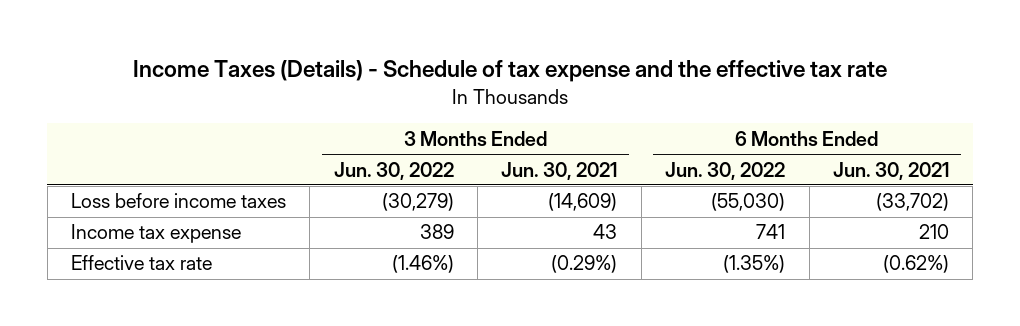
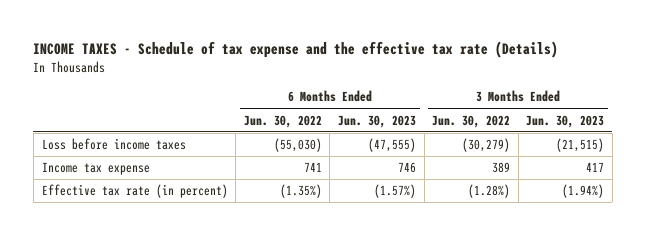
- Income Taxes (Details) - Schedule of tax expense and the effective tax rate
+ INCOME TAXES - Schedule of tax expense and the effective tax rate (Details)
- | 3 Months Ended Jun. 30, 2022 | 3 Months Ended Jun. 30, 2021 | 6 Months Ended Jun. 30, 2022 | 6 Months Ended Jun. 30, 2021
+ | 6 Months Ended Jun. 30, 2022 | 6 Months Ended Jun. 30, 2023 | 3 Months Ended Jun. 30, 2022 | 3 Months Ended Jun. 30, 2023
- Effective tax rate | (1.46%) | (0.29%) | (1.35%) | (0.62%)
+ Effective tax rate (in percent) | (1.35%) | (1.57%) | (1.28%) | (1.94%)

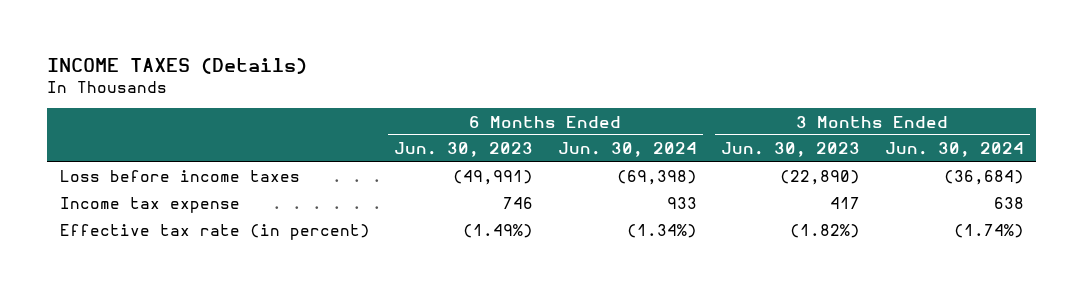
- INCOME TAXES - Schedule of tax expense and the effective tax rate (Details)
+ INCOME TAXES (Details)
- | 6 Months Ended Jun. 30, 2022 | 6 Months Ended Jun. 30, 2023 | 3 Months Ended Jun. 30, 2022 | 3 Months Ended Jun. 30, 2023
+ | 6 Months Ended Jun. 30, 2023 | 6 Months Ended Jun. 30, 2024 | 3 Months Ended Jun. 30, 2023 | 3 Months Ended Jun. 30, 2024
- Loss before income taxes | (55,030) | (47,555) | (30,279) | (21,515)
+ Loss before income taxes | (49,991) | (69,398) | (22,890) | (36,684)
- Effective tax rate (in percent) | (1.35%) | (1.57%) | (1.28%) | (1.94%)
+ Effective tax rate (in percent) | (1.49%) | (1.34%) | (1.82%) | (1.74%)

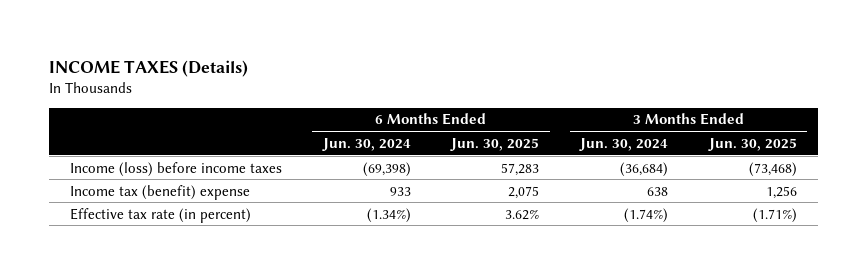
- | 6 Months Ended Jun. 30, 2023 | 6 Months Ended Jun. 30, 2024 | 3 Months Ended Jun. 30, 2023 | 3 Months Ended Jun. 30, 2024
+ | 6 Months Ended Jun. 30, 2024 | 6 Months Ended Jun. 30, 2025 | 3 Months Ended Jun. 30, 2024 | 3 Months Ended Jun. 30, 2025
- Loss before income taxes | (49,991) | (69,398) | (22,890) | (36,684)
- Income tax expense | 746 | 933 | 417 | 638
+ Income (loss) before income taxes | (69,398) | 57,283 | (36,684) | (73,468)
+ Income tax (benefit) expense | 933 | 2,075 | 638 | 1,256

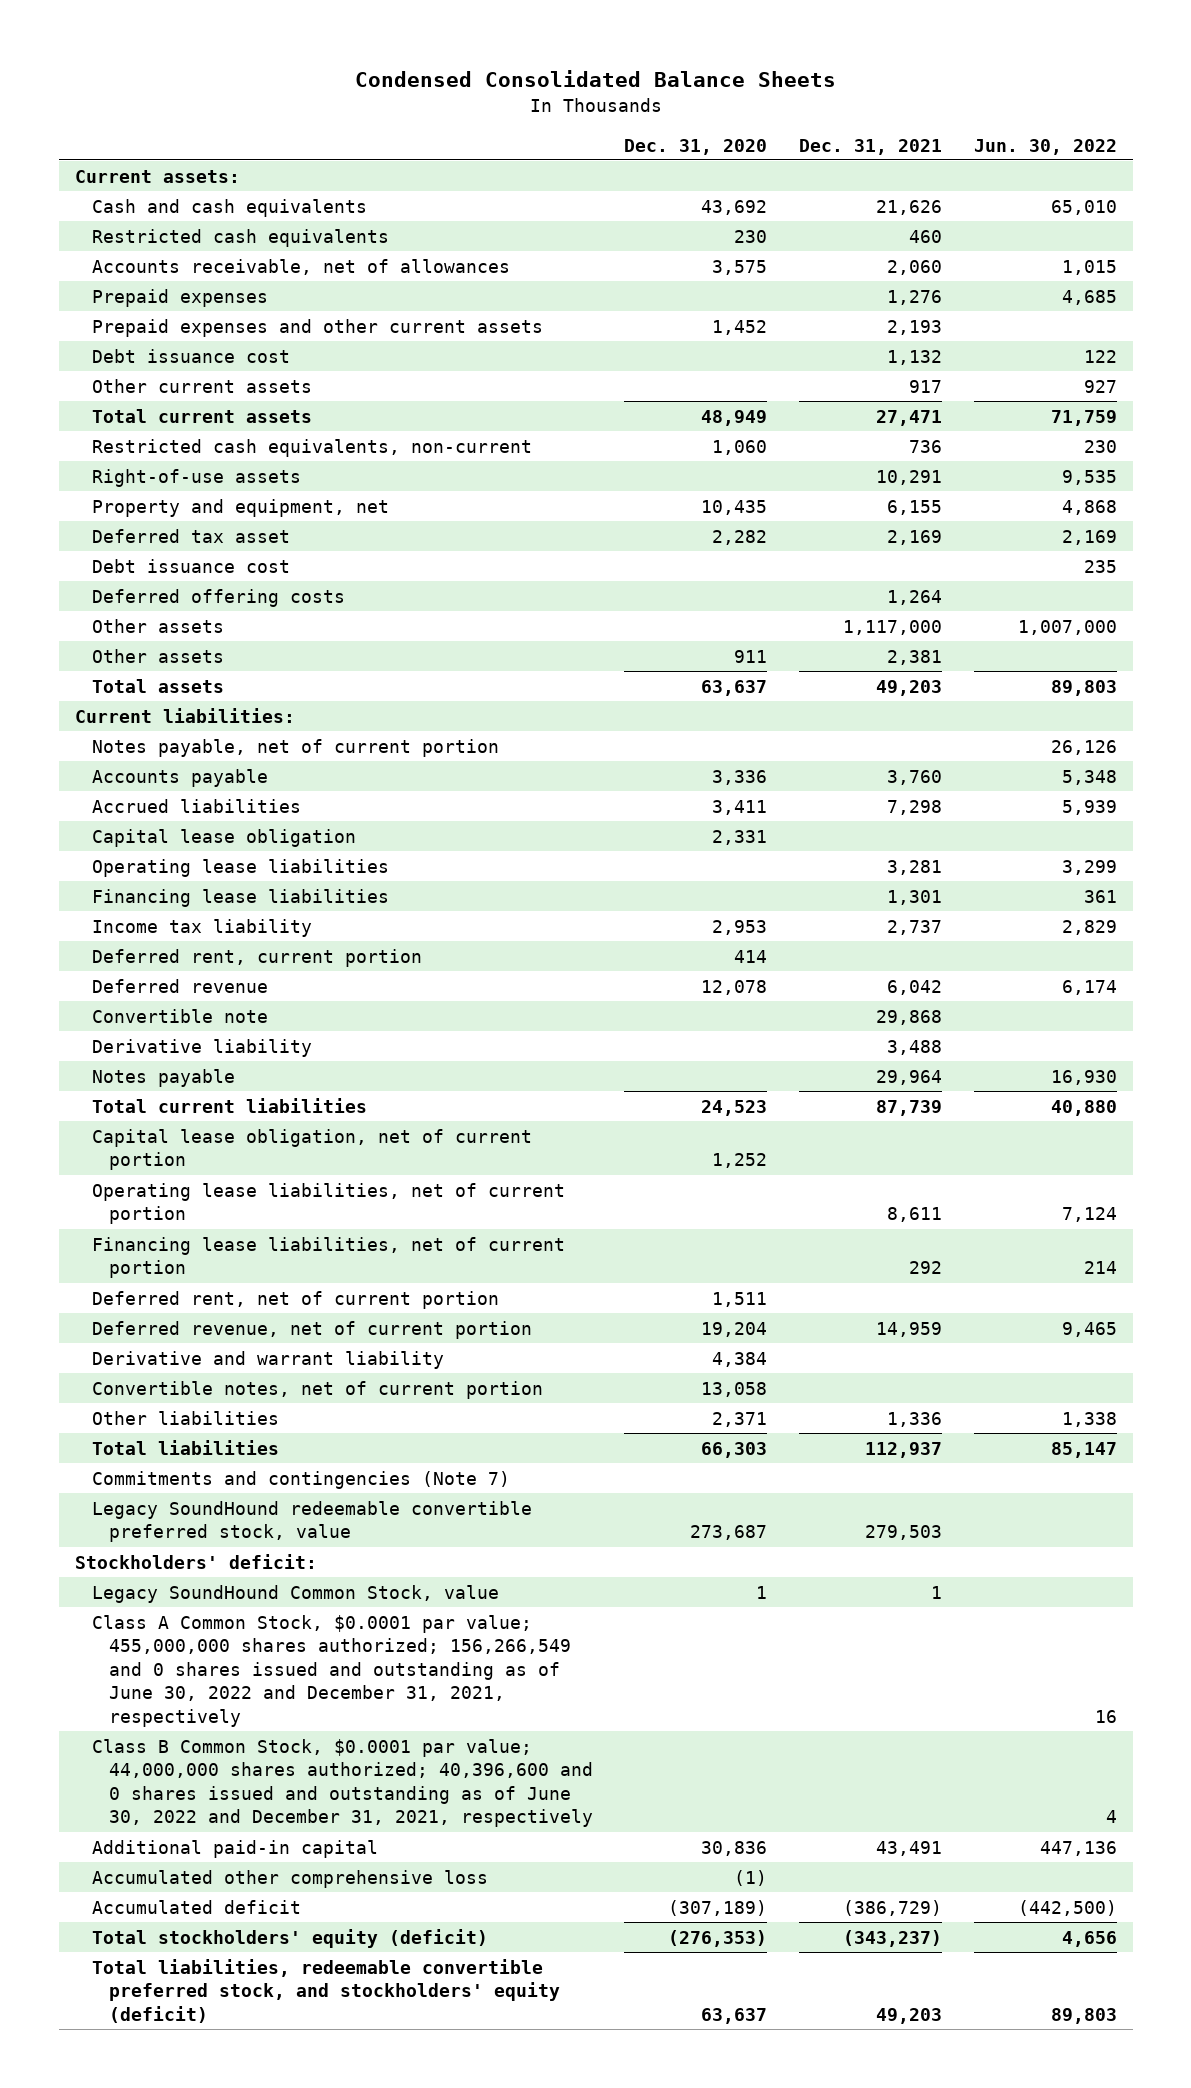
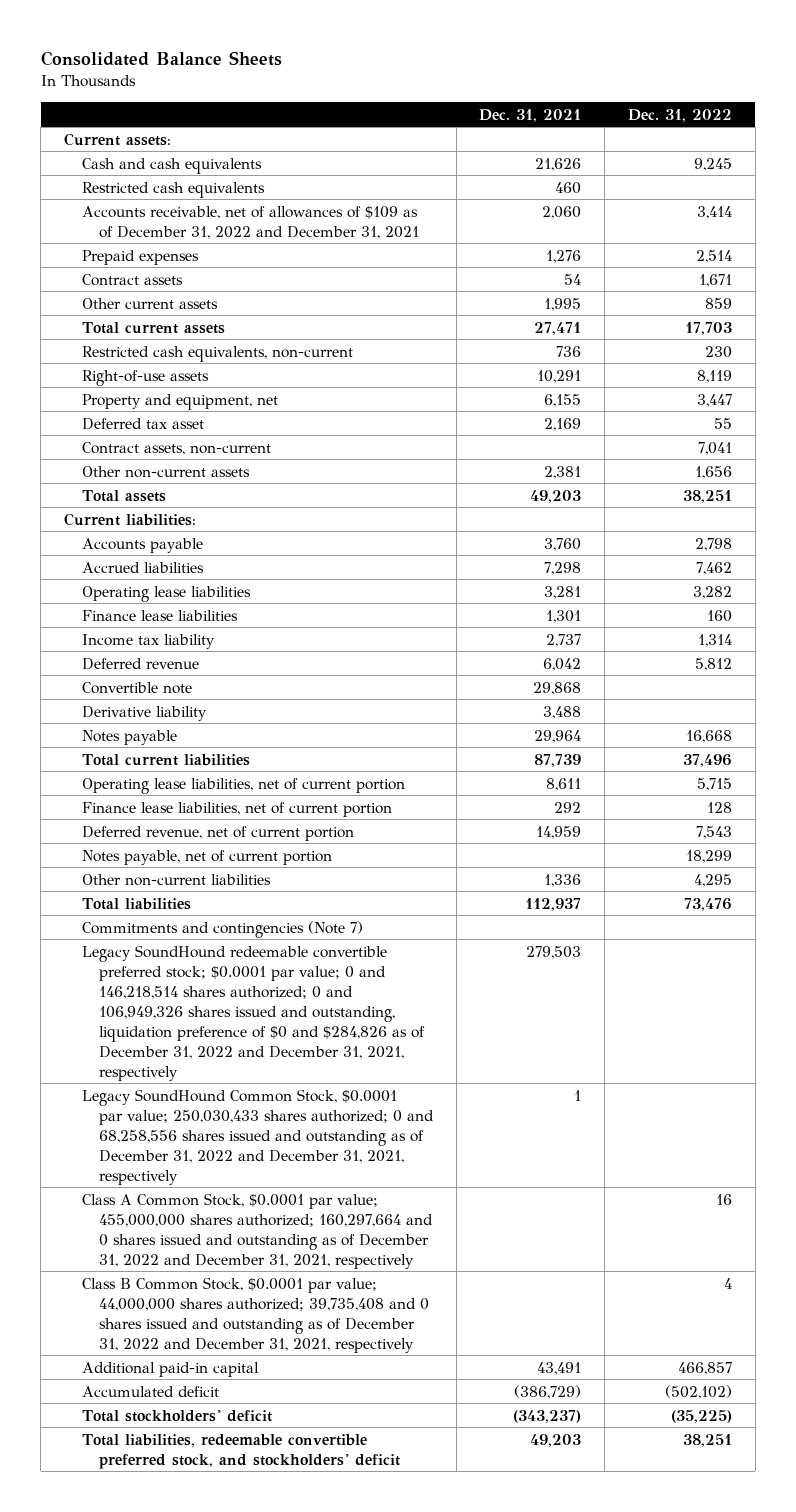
- Condensed Consolidated Balance Sheets
+ Consolidated Balance Sheets
- | Dec. 31, 2020 | Dec. 31, 2021 | Jun. 30, 2022
+ | Dec. 31, 2021 | Dec. 31, 2022
- Accounts receivable, net of allowances | 3,575 | 2,060 | 1,015
+ Accounts receivable, net of allowances of $109 as of December 31, 2022 and December 31, 2021 | 2,060 | 3,414
- Prepaid expenses and other current assets | 1,452 | 2,193 |
- Debt issuance cost | | 1,132 | 122
- Other current assets | | 917 | 927
+ Contract assets | 54 | 1,671
+ Other current assets | 1,995 | 859
- Debt issuance cost | | | 235
- Deferred offering costs | | 1,264 |
- Other assets | | 1,117,000 | 1,007,000
- Other assets | 911 | 2,381 |
+ Contract assets, non-current | | 7,041
+ Other non-current assets | 2,381 | 1,656
- Capital lease obligation | 2,331 | |
- Financing lease liabilities | | 1,301 | 361
+ Finance lease liabilities | 1,301 | 160
- Deferred rent, current portion | 414 | |
- Capital lease obligation, net of current portion | 1,252 | |
- Financing lease liabilities, net of current portion | | 292 | 214
- Deferred rent, net of current portion | 1,511 | |
+ Finance lease liabilities, net of current portion | 292 | 128
- Derivative and warrant liability | 4,384 | |
- Convertible notes, net of current portion | 13,058 | |
- Other liabilities | 2,371 | 1,336 | 1,338
moved down: Notes payable, net of current portion | | 18,299
+ Other non-current liabilities | 1,336 | 4,295
- Legacy SoundHound redeemable convertible preferred stock, value | 273,687 | 279,503 |
- Stockholders' deficit:
- Legacy SoundHound Common Stock, value | 1 | 1 |
- Class A Common Stock, $0.0001 par value; 455,000,000 shares authorized; 156,266,549 and 0 shares issued and outstanding as of June 30, 2022 and December 31, 2021, respectively | | | 16
- Class B Common Stock, $0.0001 par value; 44,000,000 shares authorized; 40,396,600 and 0 shares issued and outstanding as of June 30, 2022 and December 31, 2021, respectively | | | 4
+ Legacy SoundHound redeemable convertible preferred stock; $0.0001 par value; 0 and 146,218,514 shares authorized; 0 and 106,949,326 shares issued and outstanding, liquidation preference of $0 and $284,826 as of December 31, 2022 and December 31, 2021, respectively | 279,503 |
+ Legacy SoundHound Common Stock, $0.0001 par value; 250,030,433 shares authorized; 0 and 68,258,556 shares issued and outstanding as of December 31, 2022 and December 31, 2021, respectively | 1 |
+ Class A Common Stock, $0.0001 par value; 455,000,000 shares authorized; 160,297,664 and 0 shares issued and outstanding as of December 31, 2022 and December 31, 2021, respectively | | 16
+ Class B Common Stock, $0.0001 par value; 44,000,000 shares authorized; 39,735,408 and 0 shares issued and outstanding as of December 31, 2022 and December 31, 2021, respectively | | 4
- Accumulated other comprehensive loss | (1) | |
- Total stockholders' equity (deficit) | (276,353) | (343,237) | 4,656
- Total liabilities, redeemable convertible preferred stock, and stockholders' equity (deficit) | 63,637 | 49,203 | 89,803
+ Total stockholders' deficit | (343,237) | (35,225)
+ Total liabilities, redeemable convertible preferred stock, and stockholders' deficit | 49,203 | 38,251

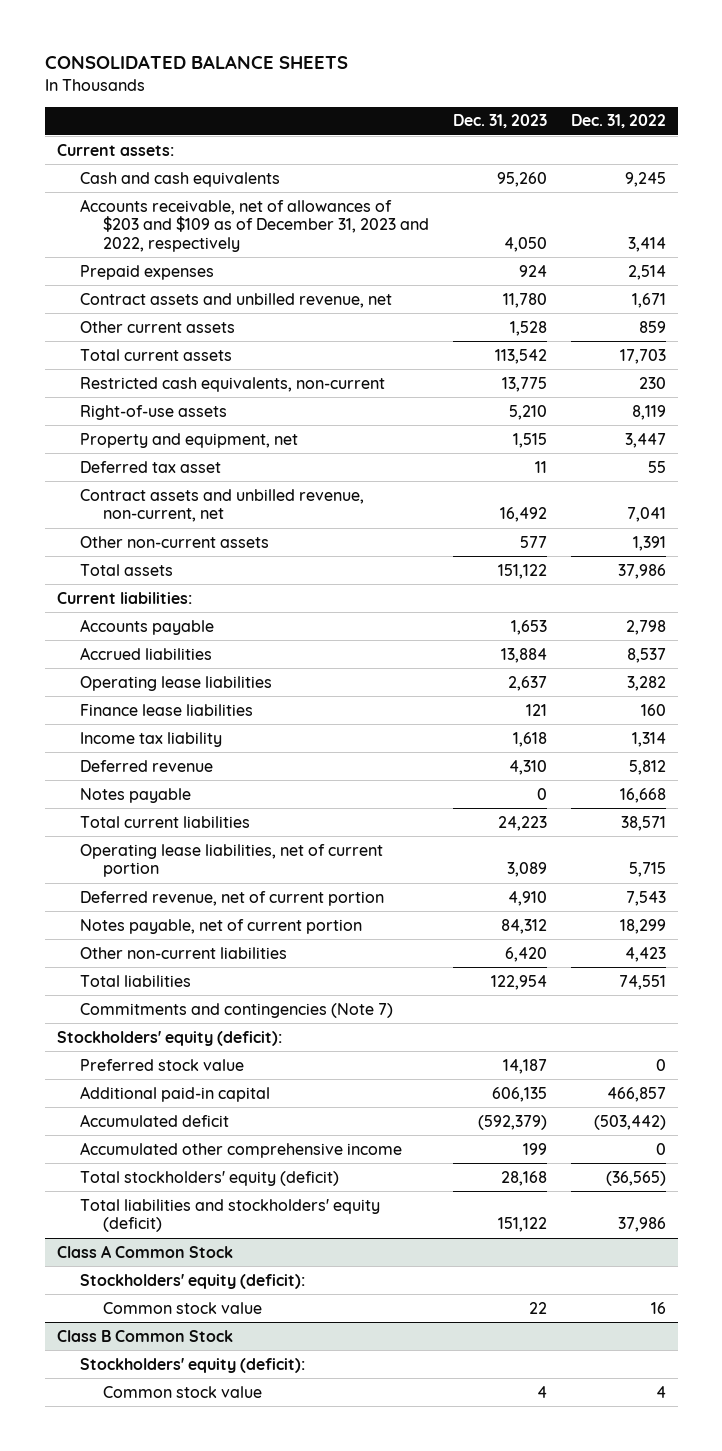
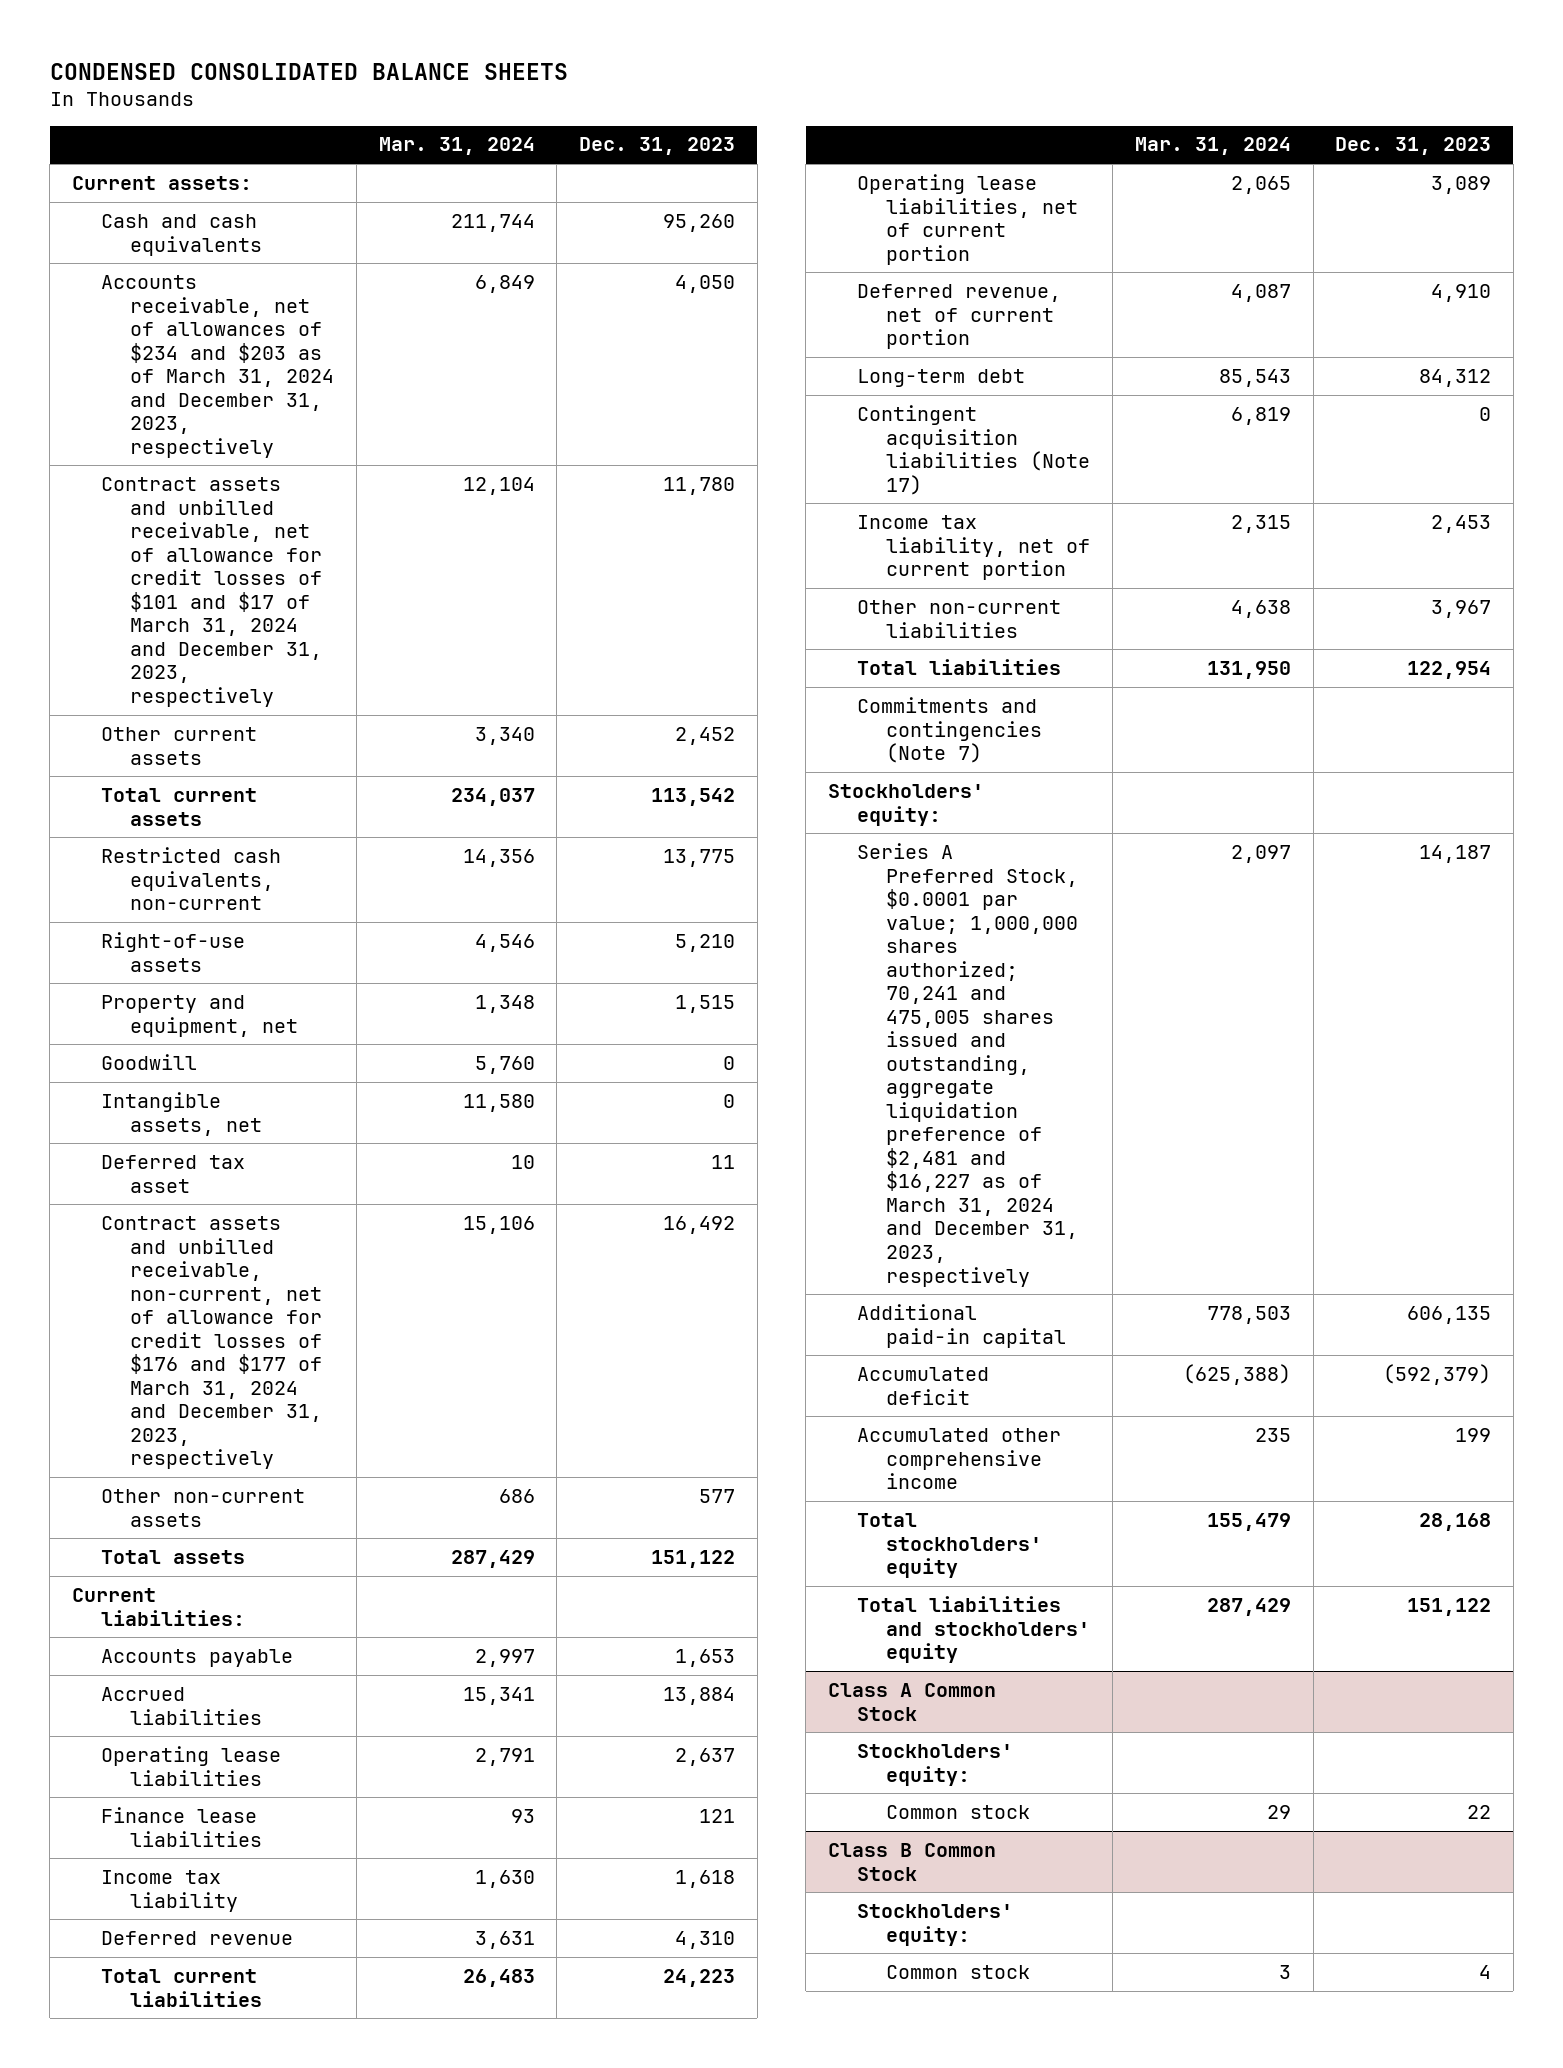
- CONSOLIDATED BALANCE SHEETS
+ CONDENSED CONSOLIDATED BALANCE SHEETS
- | Dec. 31, 2023 | Dec. 31, 2022
+ | Mar. 31, 2024 | Dec. 31, 2023
- Accounts receivable, net of allowances of $203 and $109 as of December 31, 2023 and 2022, respectively | 4,050 | 3,414
- Prepaid expenses | 924 | 2,514
- Contract assets and unbilled revenue, net | 11,780 | 1,671
- Other current assets | 1,528 | 859
+ Accounts receivable, net of allowances of $234 and $203 as of March 31, 2024 and December 31, 2023, respectively | 6,849 | 4,050
+ Contract assets and unbilled receivable, net of allowance for credit losses of $101 and $17 of March 31, 2024 and December 31, 2023, respectively | 12,104 | 11,780
+ Other current assets | 3,340 | 2,452
+ Goodwill | 5,760 | 0
+ Intangible assets, net | 11,580 | 0
- Contract assets and unbilled revenue, non-current, net | 16,492 | 7,041
+ Contract assets and unbilled receivable, non-current, net of allowance for credit losses of $176 and $177 of March 31, 2024 and December 31, 2023, respectively | 15,106 | 16,492
- Notes payable | 0 | 16,668
- Notes payable, net of current portion | 84,312 | 18,299
- Other non-current liabilities | 6,420 | 4,423
+ Long-term debt | 85,543 | 84,312
+ Contingent acquisition liabilities (Note 17) | 6,819 | 0
+ Income tax liability, net of current portion | 2,315 | 2,453
+ Other non-current liabilities | 4,638 | 3,967
- Stockholders' equity (deficit):
- Preferred stock value | 14,187 | 0
+ Stockholders' equity:
+ Series A Preferred Stock, $0.0001 par value; 1,000,000 shares authorized; 70,241 and 475,005 shares issued and outstanding, aggregate liquidation preference of $2,481 and $16,227 as of March 31, 2024 and December 31, 2023, respectively | 2,097 | 14,187
- Total stockholders' equity (deficit) | 28,168 | (36,565)
- Total liabilities and stockholders' equity (deficit) | 151,122 | 37,986
+ Total stockholders' equity | 155,479 | 28,168
+ Total liabilities and stockholders' equity | 287,429 | 151,122
@ Class A Common Stock
- Stockholders' equity (deficit):
- Common stock value | 22 | 16
+ Stockholders' equity:
+ Common stock | 29 | 22
@ Class B Common Stock
- Stockholders' equity (deficit):
- Common stock value | 4 | 4
+ Stockholders' equity:
+ Common stock | 3 | 4

